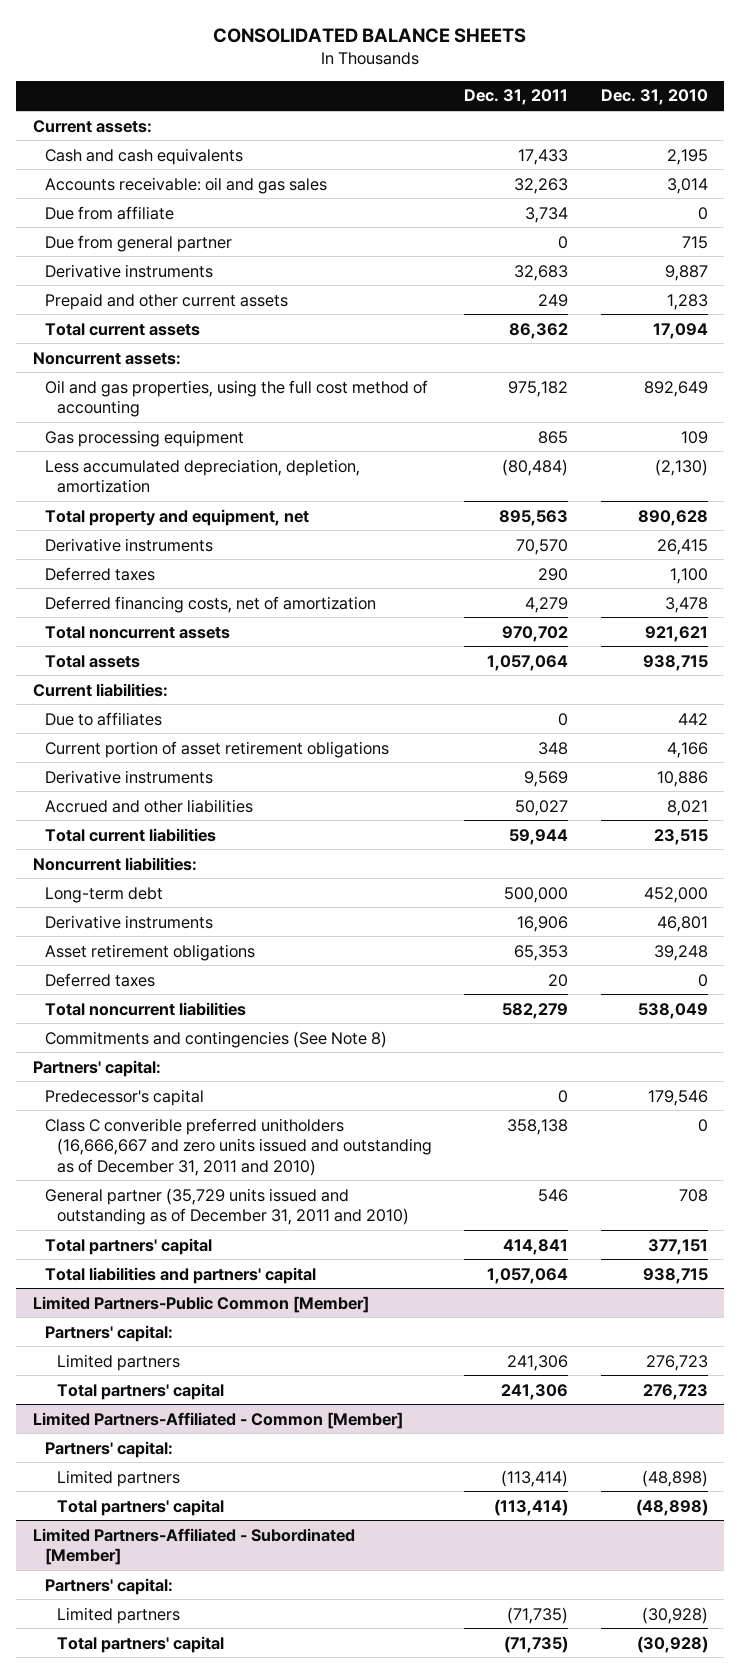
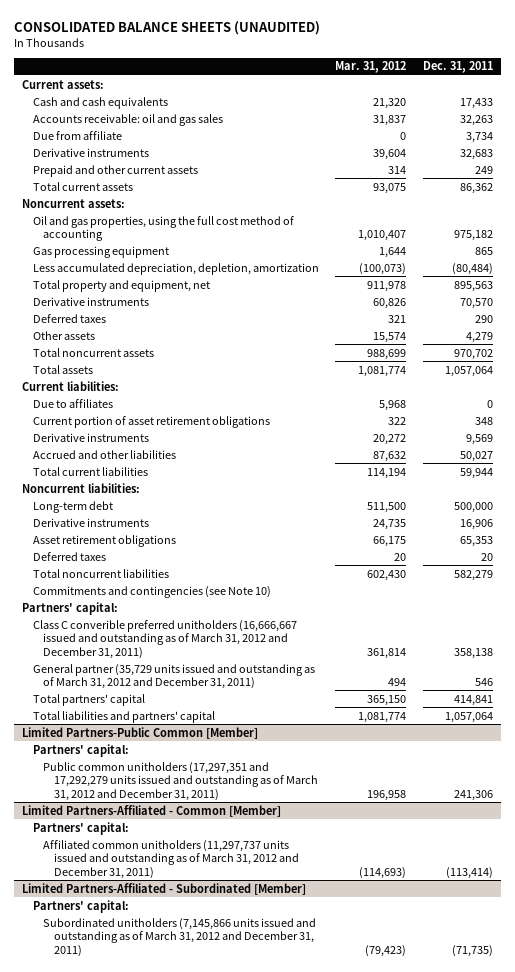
- CONSOLIDATED BALANCE SHEETS
+ CONSOLIDATED BALANCE SHEETS (UNAUDITED)
- | Dec. 31, 2011 | Dec. 31, 2010
+ | Mar. 31, 2012 | Dec. 31, 2011
- Due from general partner | 0 | 715
- Deferred financing costs, net of amortization | 4,279 | 3,478
+ Other assets | 15,574 | 4,279
- Commitments and contingencies (See Note 8)
+ Commitments and contingencies (see Note 10)
- Predecessor's capital | 0 | 179,546
- Class C converible preferred unitholders (16,666,667 and zero units issued and outstanding as of December 31, 2011 and 2010) | 358,138 | 0
- General partner (35,729 units issued and outstanding as of December 31, 2011 and 2010) | 546 | 708
+ Class C converible preferred unitholders (16,666,667 issued and outstanding as of March 31, 2012 and December 31, 2011) | 361,814 | 358,138
+ General partner (35,729 units issued and outstanding as of March 31, 2012 and December 31, 2011) | 494 | 546
@ Limited Partners-Public Common [Member]
- Limited partners | 241,306 | 276,723
- Total partners' capital | 241,306 | 276,723
+ Public common unitholders (17,297,351 and 17,292,279 units issued and outstanding as of March 31, 2012 and December 31, 2011) | 196,958 | 241,306
@ Limited Partners-Affiliated - Common [Member]
- Limited partners | (113,414) | (48,898)
- Total partners' capital | (113,414) | (48,898)
+ Affiliated common unitholders (11,297,737 units issued and outstanding as of March 31, 2012 and December 31, 2011) | (114,693) | (113,414)
@ Limited Partners-Affiliated - Subordinated [Member]
- Limited partners | (71,735) | (30,928)
- Total partners' capital | (71,735) | (30,928)
+ Subordinated unitholders (7,145,866 units issued and outstanding as of March 31, 2012 and December 31, 2011) | (79,423) | (71,735)

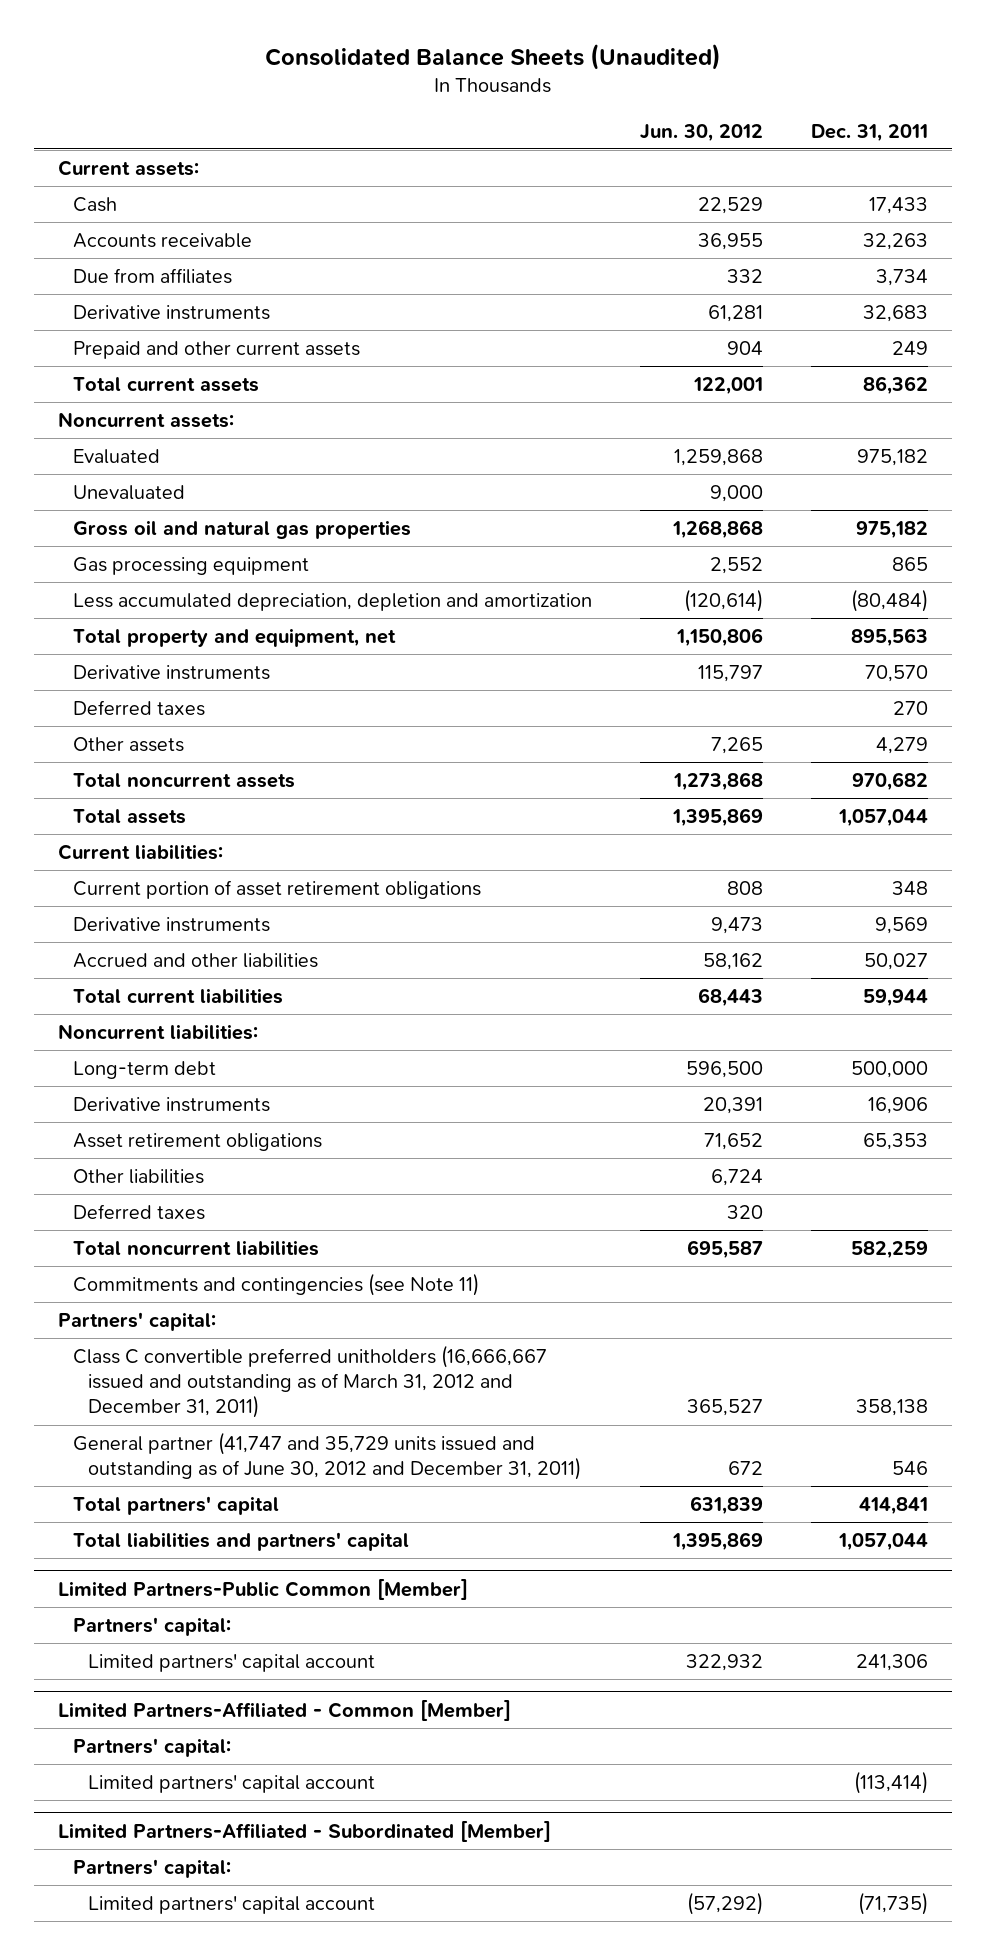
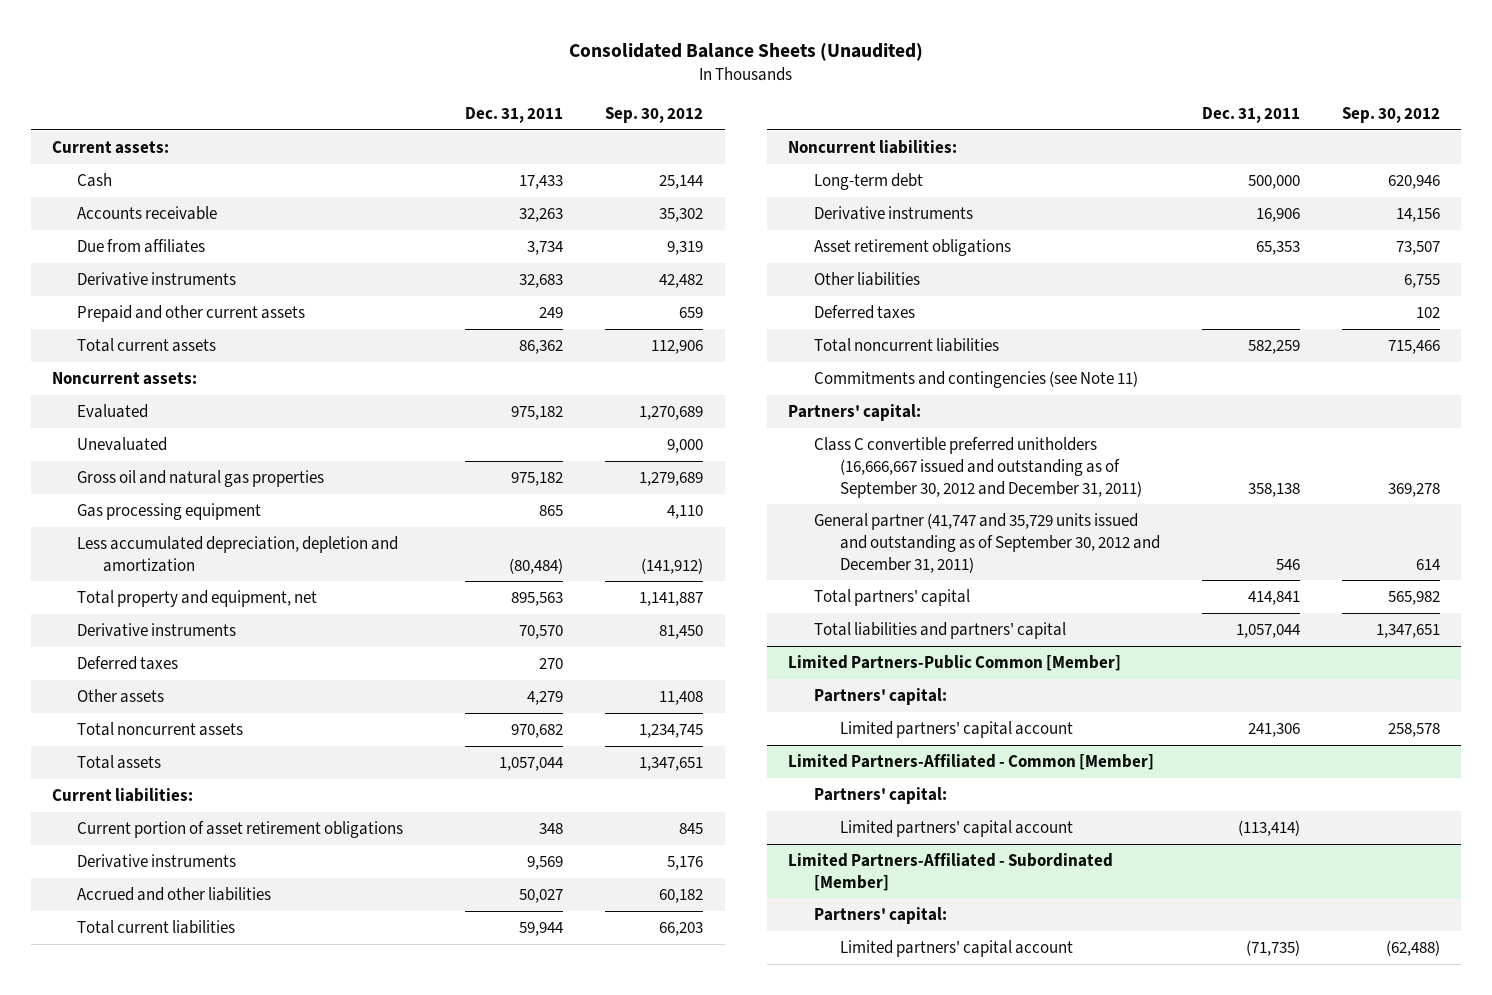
- | Jun. 30, 2012 | Dec. 31, 2011
+ | Dec. 31, 2011 | Sep. 30, 2012
- Class C convertible preferred unitholders (16,666,667 issued and outstanding as of March 31, 2012 and December 31, 2011) | 365,527 | 358,138
- General partner (41,747 and 35,729 units issued and outstanding as of June 30, 2012 and December 31, 2011) | 672 | 546
+ Class C convertible preferred unitholders (16,666,667 issued and outstanding as of September 30, 2012 and December 31, 2011) | 358,138 | 369,278
+ General partner (41,747 and 35,729 units issued and outstanding as of September 30, 2012 and December 31, 2011) | 546 | 614

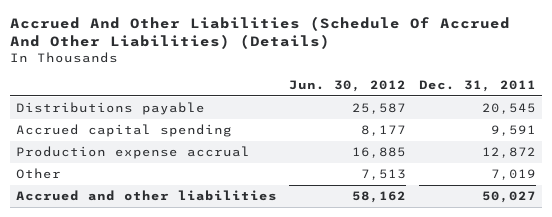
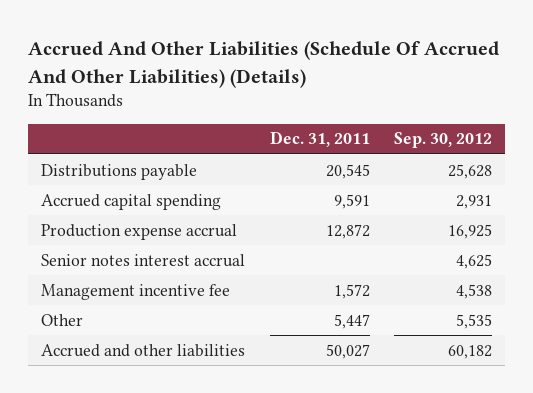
- | Jun. 30, 2012 | Dec. 31, 2011
+ | Dec. 31, 2011 | Sep. 30, 2012
- Other | 7,513 | 7,019
+ Senior notes interest accrual | | 4,625
+ Management incentive fee | 1,572 | 4,538
+ Other | 5,447 | 5,535

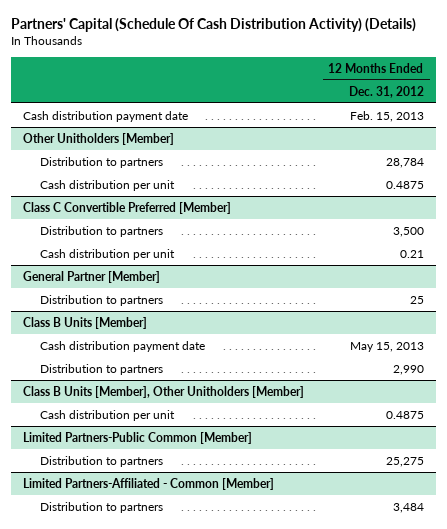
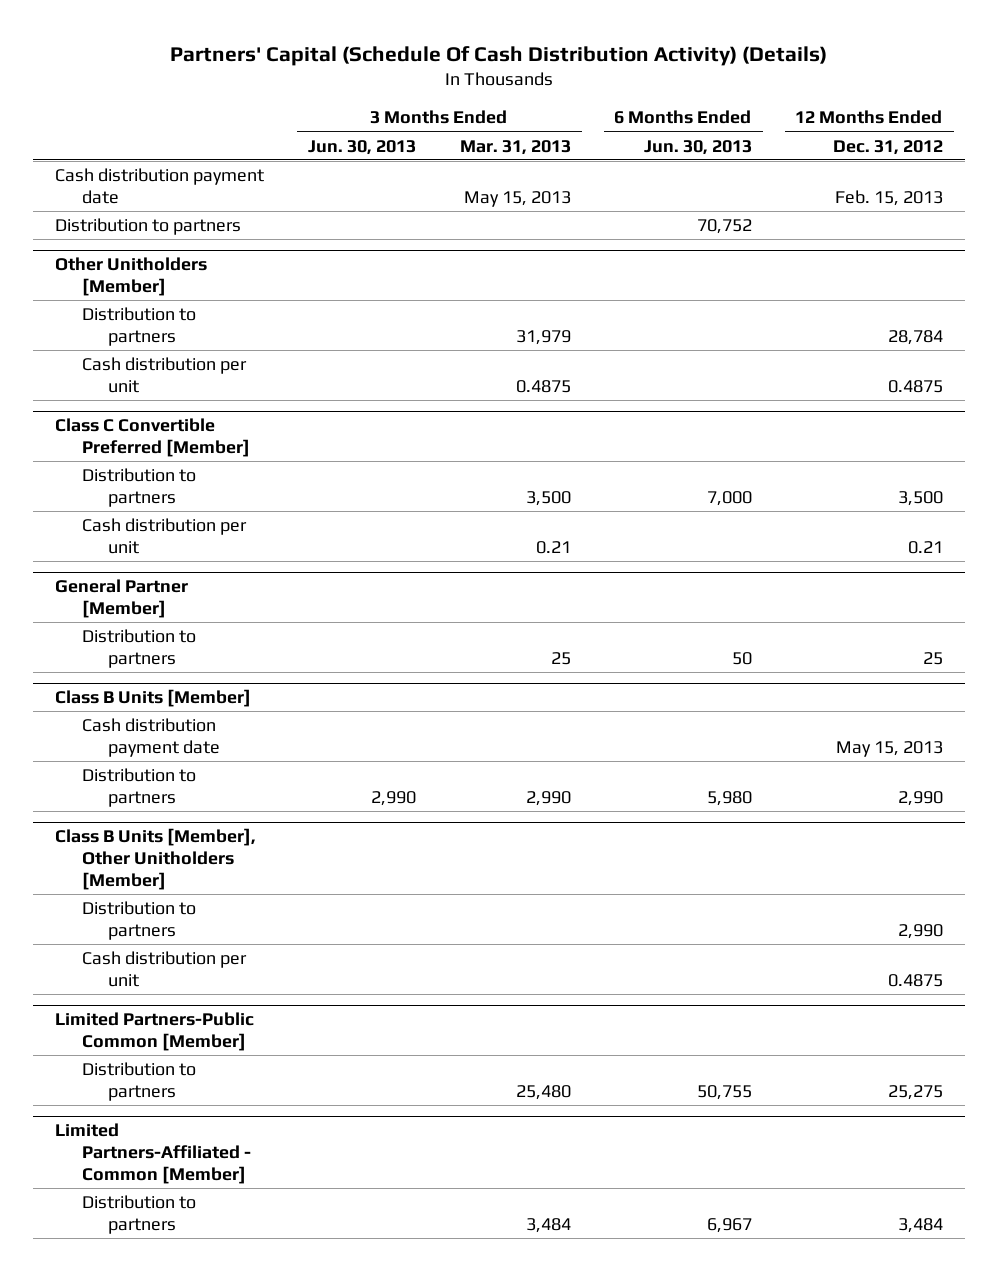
- | 12 Months Ended Dec. 31, 2012
+ | 3 Months Ended Jun. 30, 2013 | 3 Months Ended Mar. 31, 2013 | 6 Months Ended Jun. 30, 2013 | 12 Months Ended Dec. 31, 2012
+ Distribution to partners | | | 70,752 |
@ Class B Units [Member], Other Unitholders [Member]
+ Distribution to partners | | | | 2,990

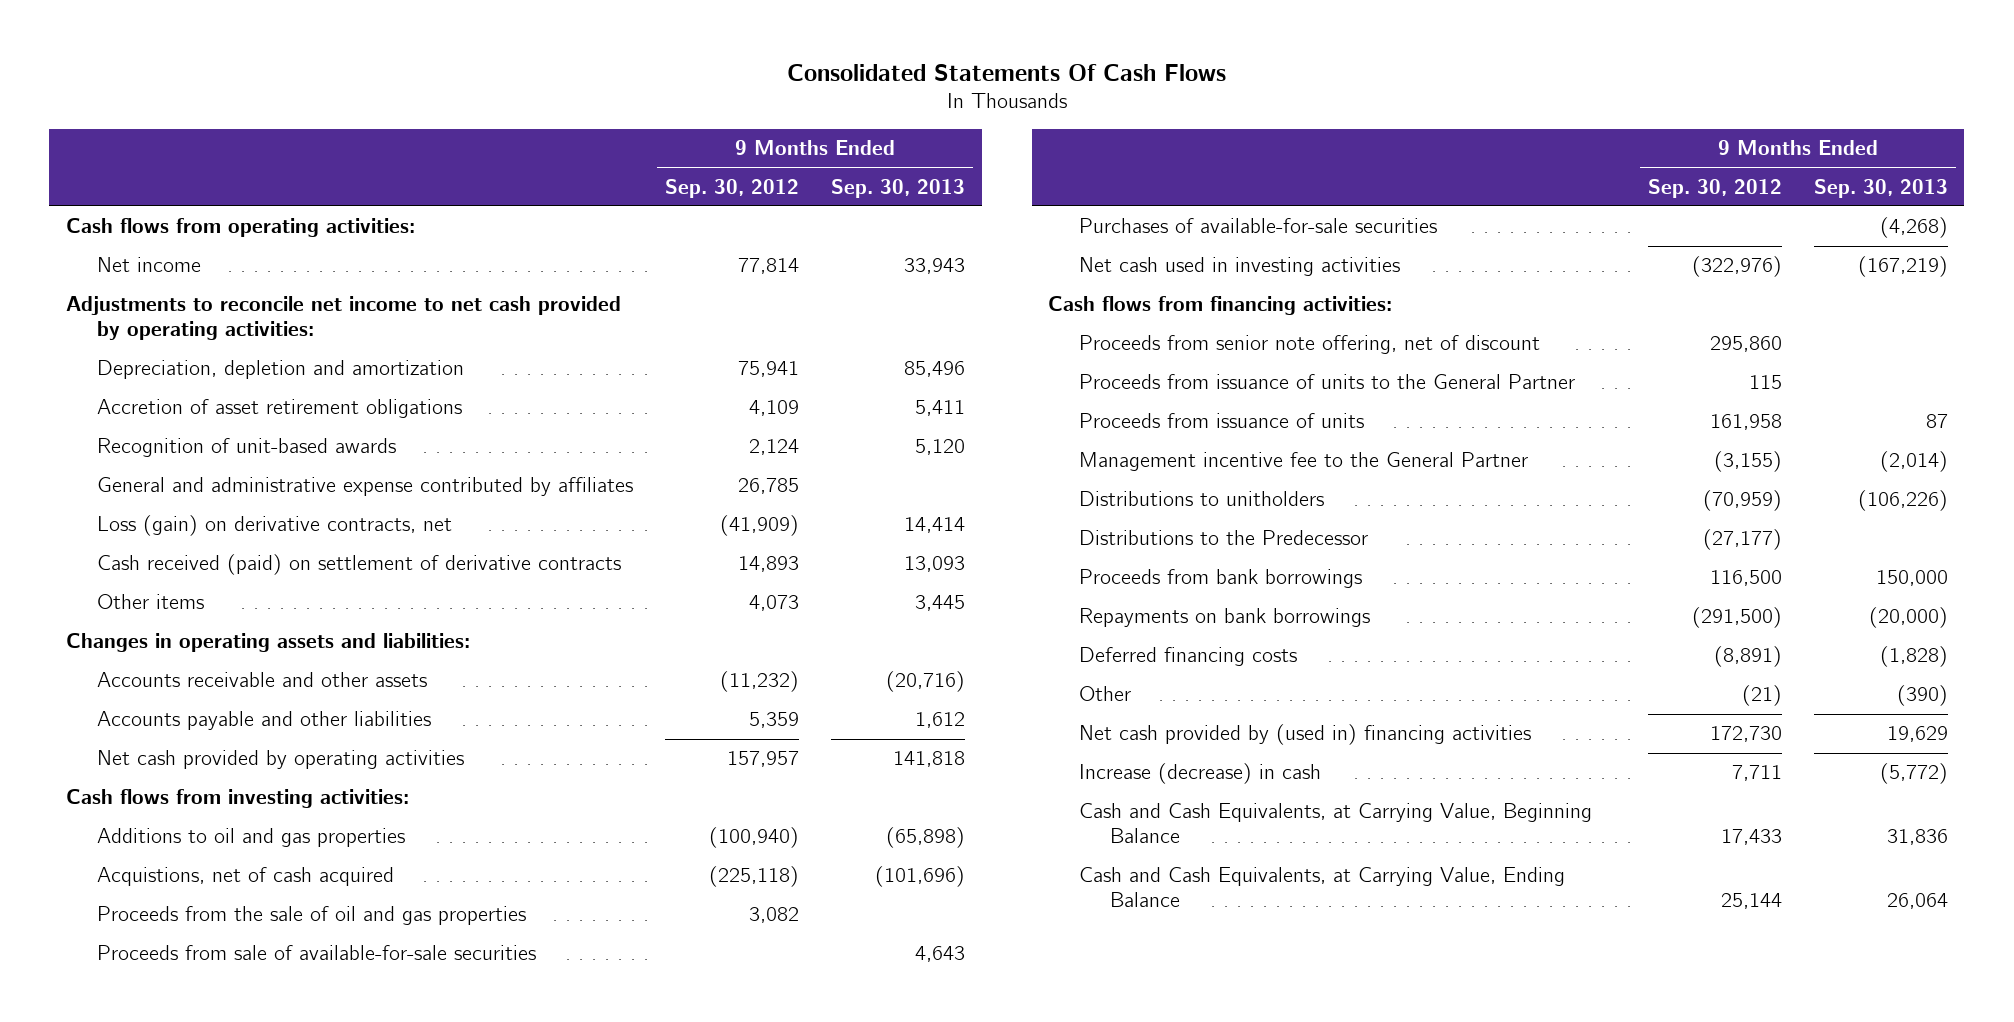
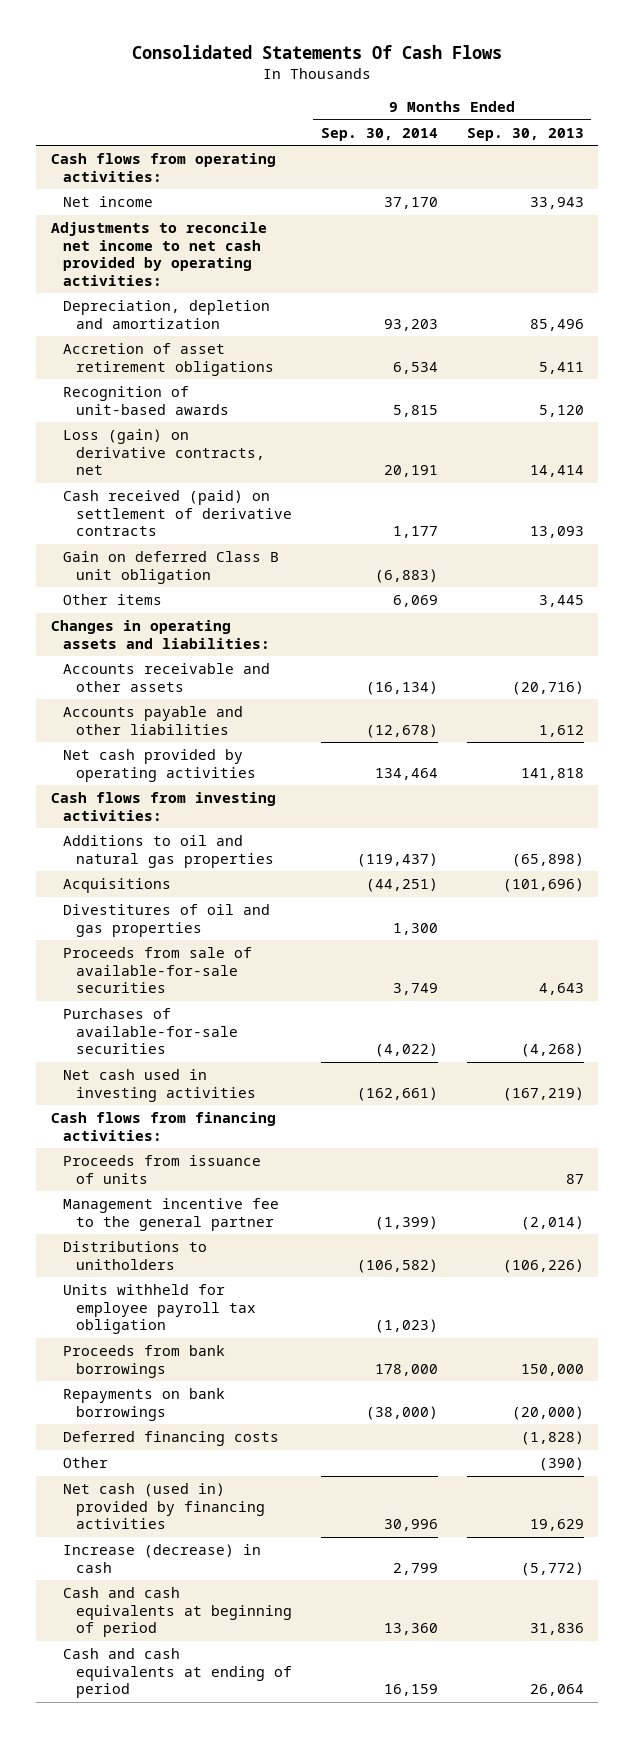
- | 9 Months Ended Sep. 30, 2012 | 9 Months Ended Sep. 30, 2013
+ | 9 Months Ended Sep. 30, 2014 | 9 Months Ended Sep. 30, 2013
- General and administrative expense contributed by affiliates | 26,785 |
+ Gain on deferred Class B unit obligation | (6,883) |
- Additions to oil and gas properties | (100,940) | (65,898)
- Acquistions, net of cash acquired | (225,118) | (101,696)
- Proceeds from the sale of oil and gas properties | 3,082 |
+ Additions to oil and natural gas properties | (119,437) | (65,898)
+ Acquisitions | (44,251) | (101,696)
+ Divestitures of oil and gas properties | 1,300 |
- Proceeds from senior note offering, net of discount | 295,860 |
- Proceeds from issuance of units to the General Partner | 115 |
- Management incentive fee to the General Partner | (3,155) | (2,014)
+ Management incentive fee to the general partner | (1,399) | (2,014)
- Distributions to the Predecessor | (27,177) |
+ Units withheld for employee payroll tax obligation | (1,023) |
- Net cash provided by (used in) financing activities | 172,730 | 19,629
+ Net cash (used in) provided by financing activities | 30,996 | 19,629
- Cash and Cash Equivalents, at Carrying Value, Beginning Balance | 17,433 | 31,836
- Cash and Cash Equivalents, at Carrying Value, Ending Balance | 25,144 | 26,064
+ Cash and cash equivalents at beginning of period | 13,360 | 31,836
+ Cash and cash equivalents at ending of period | 16,159 | 26,064

